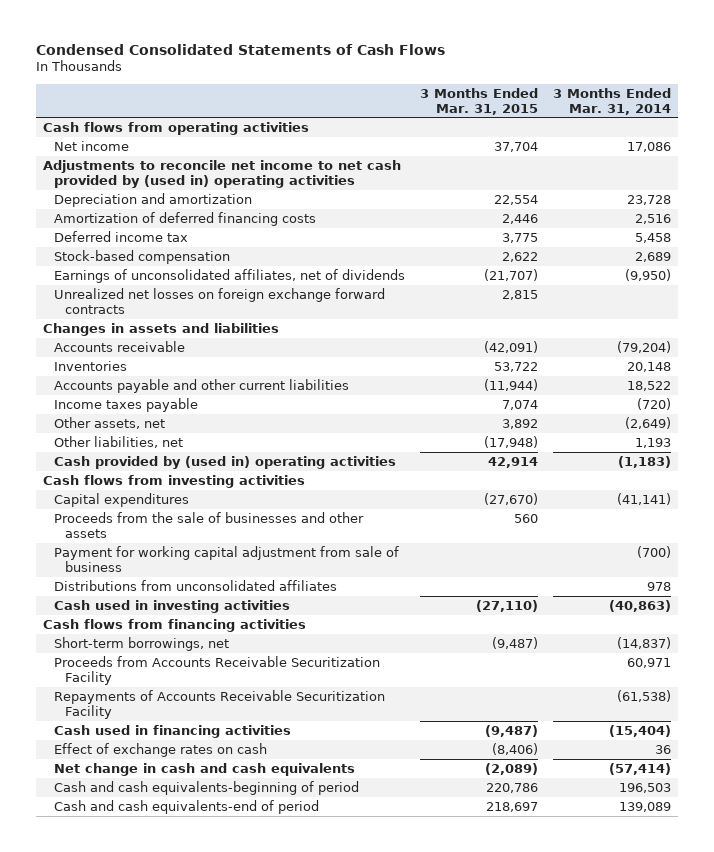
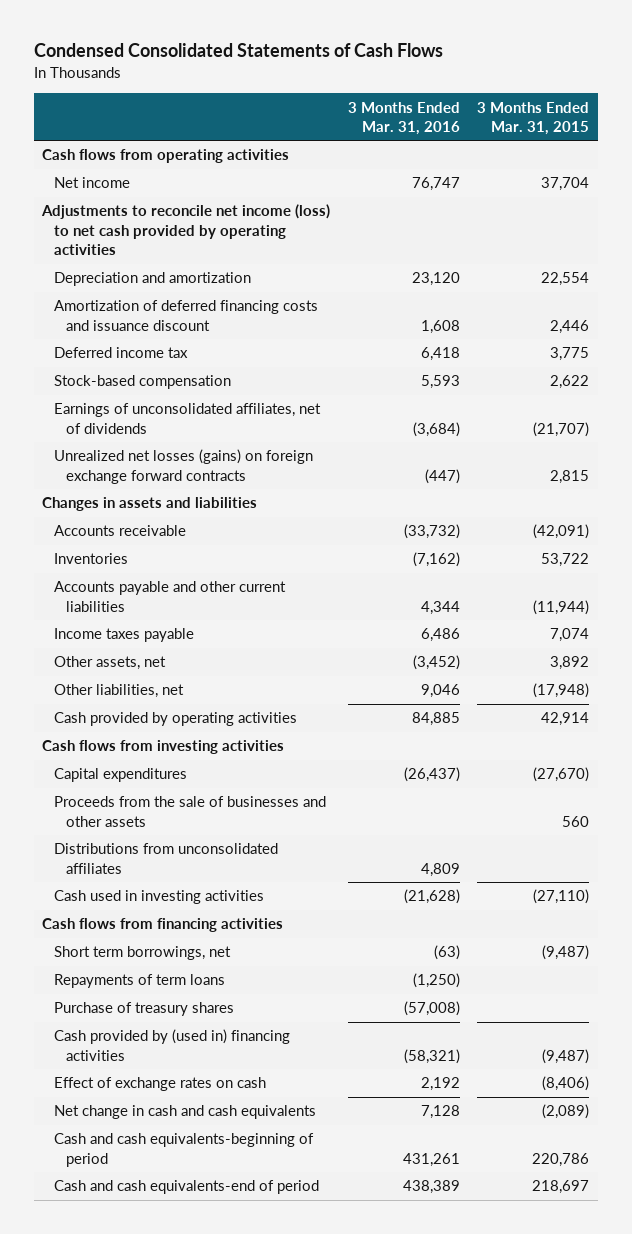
- | 3 Months Ended Mar. 31, 2015 | 3 Months Ended Mar. 31, 2014
+ | 3 Months Ended Mar. 31, 2016 | 3 Months Ended Mar. 31, 2015
- Adjustments to reconcile net income to net cash provided by (used in) operating activities
+ Adjustments to reconcile net income (loss) to net cash provided by operating activities
- Amortization of deferred financing costs | 2,446 | 2,516
+ Amortization of deferred financing costs and issuance discount | 1,608 | 2,446
- Unrealized net losses on foreign exchange forward contracts | 2,815 |
+ Unrealized net losses (gains) on foreign exchange forward contracts | (447) | 2,815
- Cash provided by (used in) operating activities | 42,914 | (1,183)
+ Cash provided by operating activities | 84,885 | 42,914
- Payment for working capital adjustment from sale of business | | (700)
- Short-term borrowings, net | (9,487) | (14,837)
- Proceeds from Accounts Receivable Securitization Facility | | 60,971
- Repayments of Accounts Receivable Securitization Facility | | (61,538)
- Cash used in financing activities | (9,487) | (15,404)
+ Short term borrowings, net | (63) | (9,487)
+ Repayments of term loans | (1,250) |
+ Purchase of treasury shares | (57,008) |
+ Cash provided by (used in) financing activities | (58,321) | (9,487)

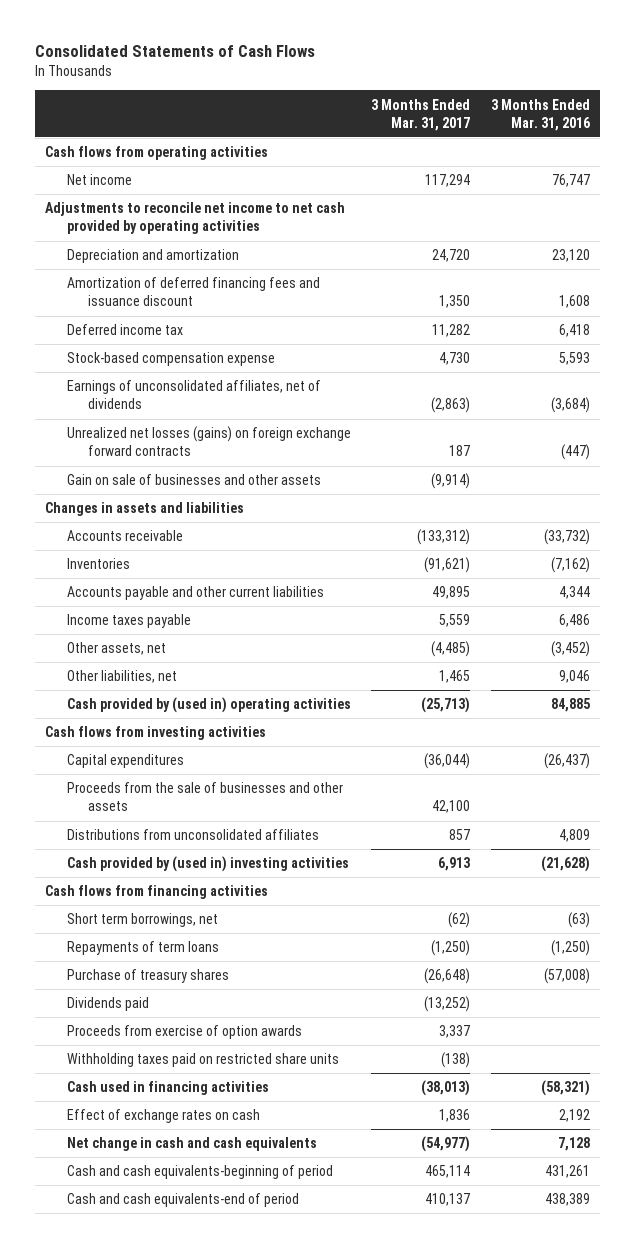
- Condensed Consolidated Statements of Cash Flows
+ Consolidated Statements of Cash Flows
- | 3 Months Ended Mar. 31, 2016 | 3 Months Ended Mar. 31, 2015
+ | 3 Months Ended Mar. 31, 2017 | 3 Months Ended Mar. 31, 2016
- Adjustments to reconcile net income (loss) to net cash provided by operating activities
+ Adjustments to reconcile net income to net cash provided by operating activities
- Amortization of deferred financing costs and issuance discount | 1,608 | 2,446
+ Amortization of deferred financing fees and issuance discount | 1,350 | 1,608
- Stock-based compensation | 5,593 | 2,622
+ Stock-based compensation expense | 4,730 | 5,593
+ Gain on sale of businesses and other assets | (9,914) |
- Cash provided by operating activities | 84,885 | 42,914
+ Cash provided by (used in) operating activities | (25,713) | 84,885
- Cash used in investing activities | (21,628) | (27,110)
+ Cash provided by (used in) investing activities | 6,913 | (21,628)
- Cash provided by (used in) financing activities | (58,321) | (9,487)
+ Dividends paid | (13,252) |
+ Proceeds from exercise of option awards | 3,337 |
+ Withholding taxes paid on restricted share units | (138) |
+ Cash used in financing activities | (38,013) | (58,321)

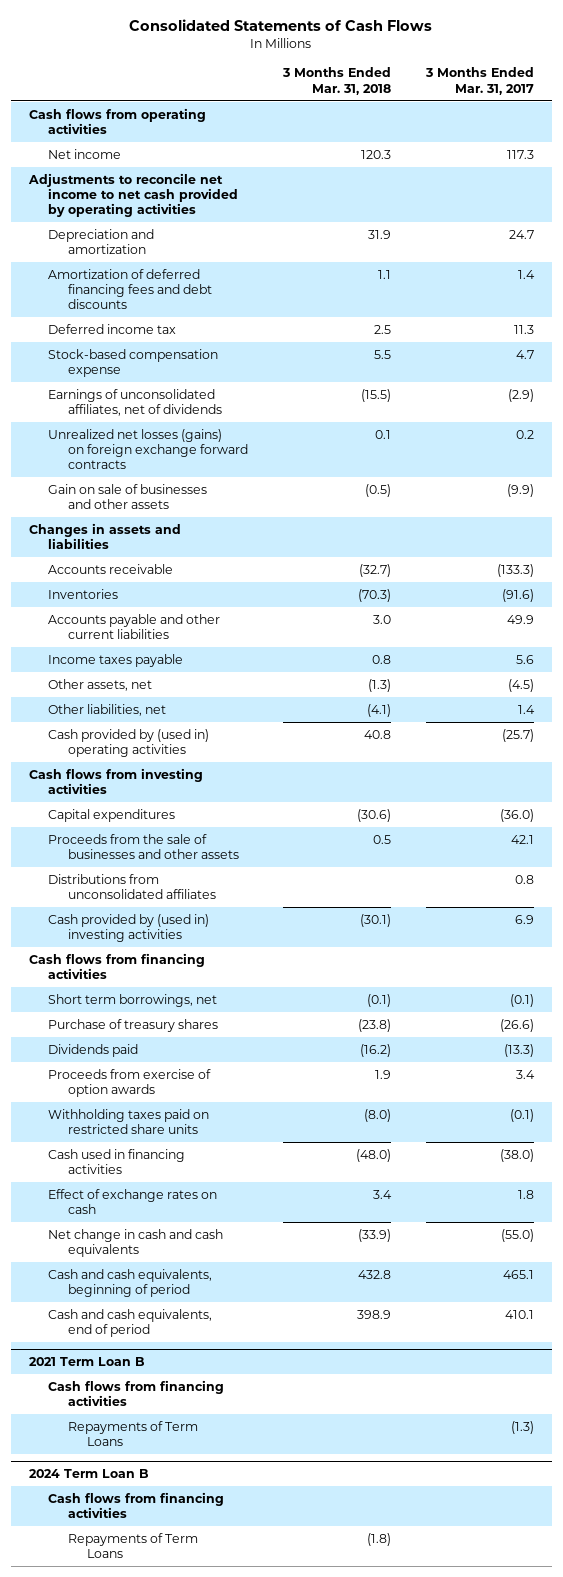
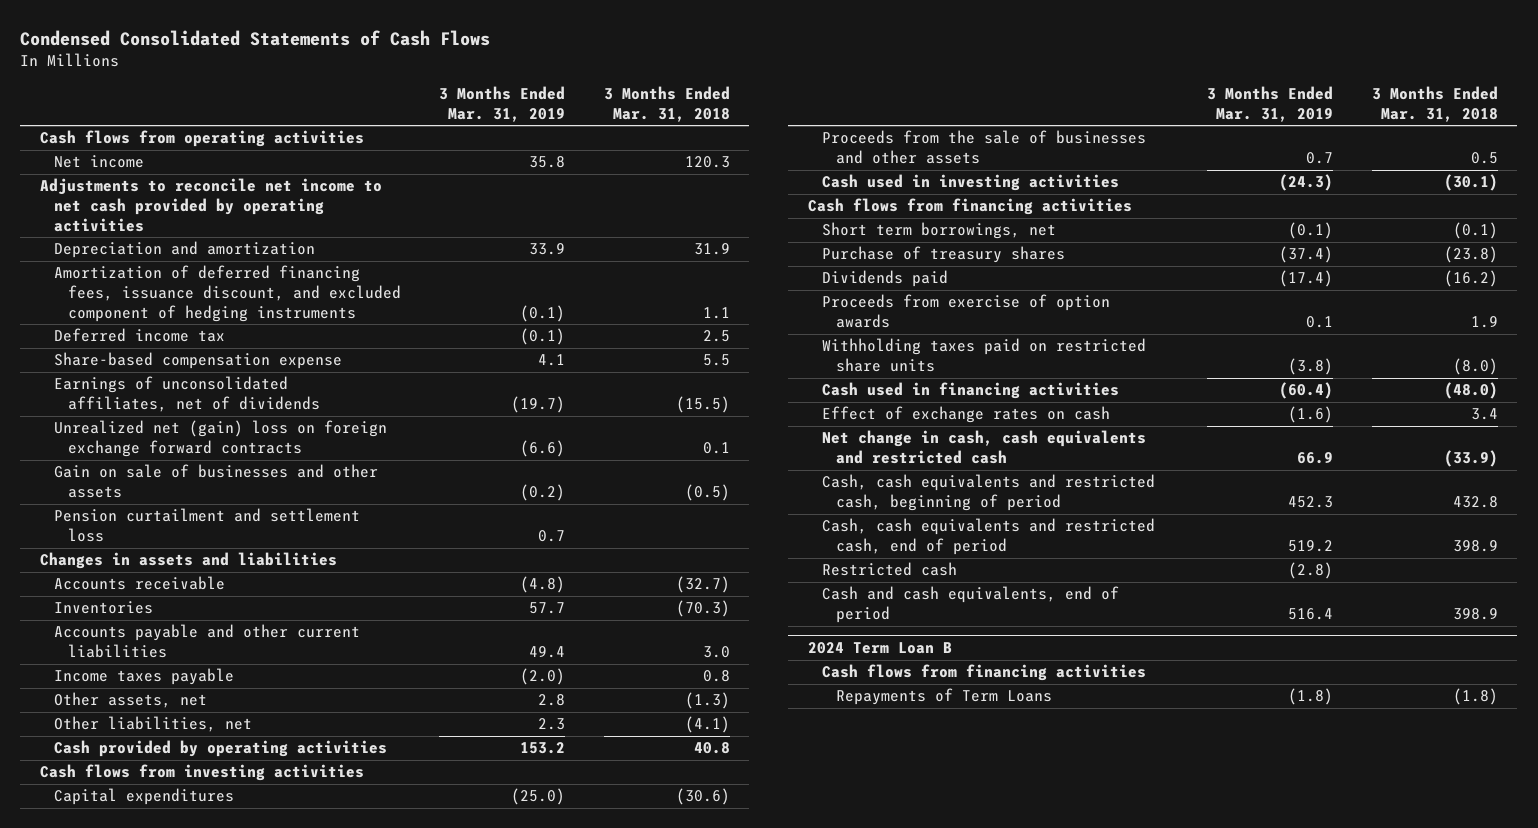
- Consolidated Statements of Cash Flows
+ Condensed Consolidated Statements of Cash Flows
- | 3 Months Ended Mar. 31, 2018 | 3 Months Ended Mar. 31, 2017
+ | 3 Months Ended Mar. 31, 2019 | 3 Months Ended Mar. 31, 2018
- Amortization of deferred financing fees and debt discounts | 1.1 | 1.4
+ Amortization of deferred financing fees, issuance discount, and excluded component of hedging instruments | (0.1) | 1.1
- Stock-based compensation expense | 5.5 | 4.7
+ Share-based compensation expense | 4.1 | 5.5
- Unrealized net losses (gains) on foreign exchange forward contracts | 0.1 | 0.2
+ Unrealized net (gain) loss on foreign exchange forward contracts | (6.6) | 0.1
+ Pension curtailment and settlement loss | 0.7 |
- Cash provided by (used in) operating activities | 40.8 | (25.7)
+ Cash provided by operating activities | 153.2 | 40.8
- Distributions from unconsolidated affiliates | | 0.8
- Cash provided by (used in) investing activities | (30.1) | 6.9
+ Cash used in investing activities | (24.3) | (30.1)
- Net change in cash and cash equivalents | (33.9) | (55.0)
- Cash and cash equivalents, beginning of period | 432.8 | 465.1
+ Net change in cash, cash equivalents and restricted cash | 66.9 | (33.9)
+ Cash, cash equivalents and restricted cash, beginning of period | 452.3 | 432.8
+ Cash, cash equivalents and restricted cash, end of period | 519.2 | 398.9
+ Restricted cash | (2.8) |
- 2021 Term Loan B
- Cash flows from financing activities
- Repayments of Term Loans | | (1.3)

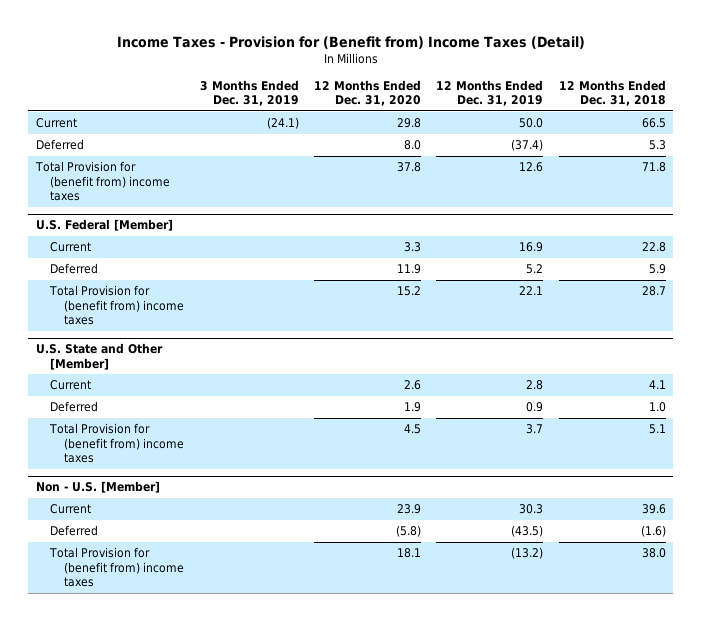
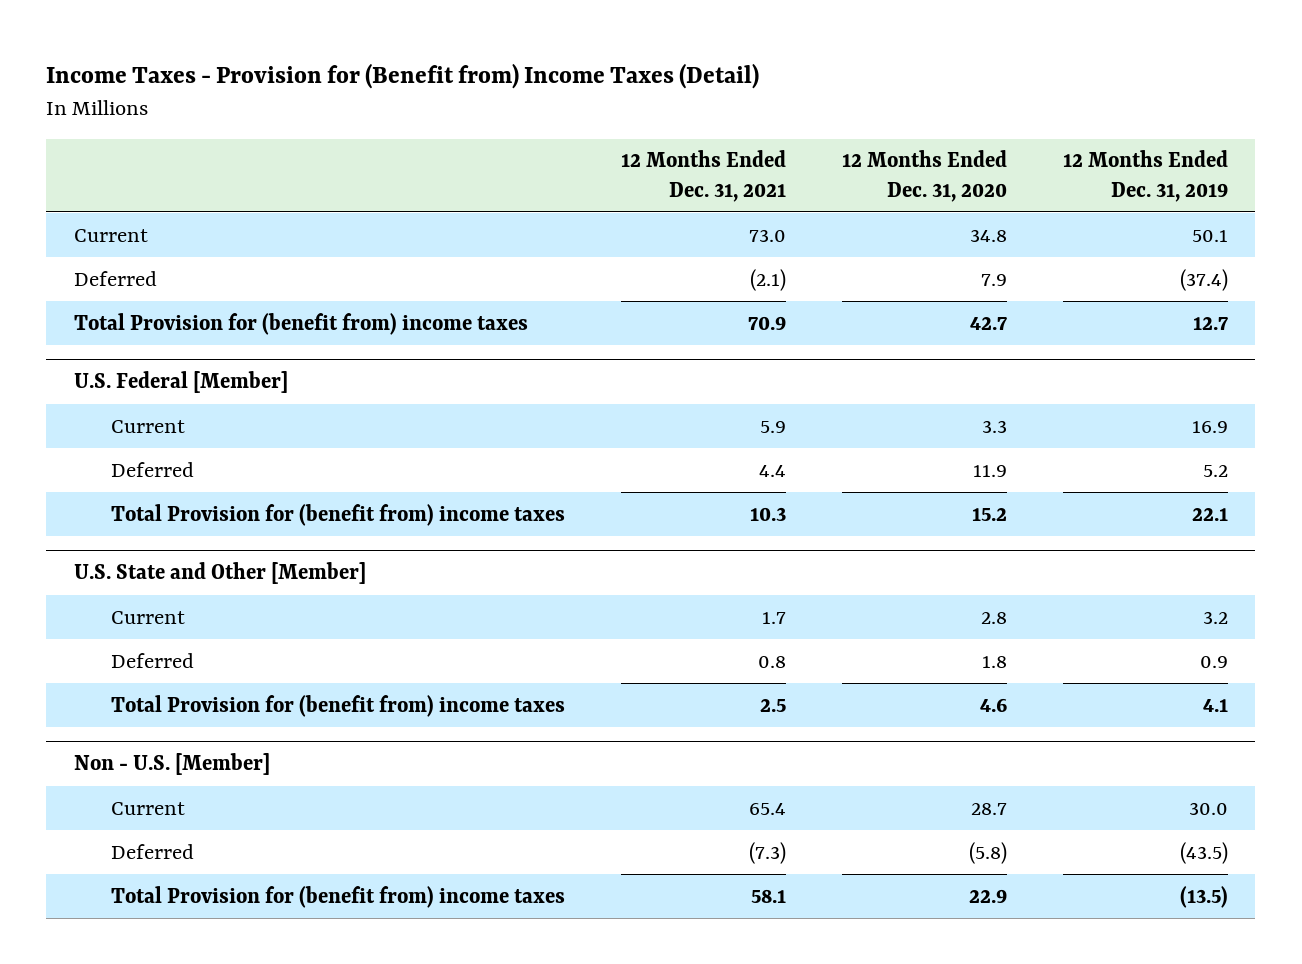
- | 3 Months Ended Dec. 31, 2019 | 12 Months Ended Dec. 31, 2020 | 12 Months Ended Dec. 31, 2019 | 12 Months Ended Dec. 31, 2018
+ | 12 Months Ended Dec. 31, 2021 | 12 Months Ended Dec. 31, 2020 | 12 Months Ended Dec. 31, 2019
- Current | (24.1) | 29.8 | 50.0 | 66.5
- Deferred | | 8.0 | (37.4) | 5.3
- Total Provision for (benefit from) income taxes | | 37.8 | 12.6 | 71.8
+ Current | 73.0 | 34.8 | 50.1
+ Deferred | (2.1) | 7.9 | (37.4)
+ Total Provision for (benefit from) income taxes | 70.9 | 42.7 | 12.7
@ U.S. State and Other [Member]
- Current | | 2.6 | 2.8 | 4.1
- Deferred | | 1.9 | 0.9 | 1.0
- Total Provision for (benefit from) income taxes | | 4.5 | 3.7 | 5.1
+ Current | 1.7 | 2.8 | 3.2
+ Deferred | 0.8 | 1.8 | 0.9
+ Total Provision for (benefit from) income taxes | 2.5 | 4.6 | 4.1
@ Non - U.S. [Member]
- Current | | 23.9 | 30.3 | 39.6
+ Current | 65.4 | 28.7 | 30.0
- Total Provision for (benefit from) income taxes | | 18.1 | (13.2) | 38.0
+ Total Provision for (benefit from) income taxes | 58.1 | 22.9 | (13.5)

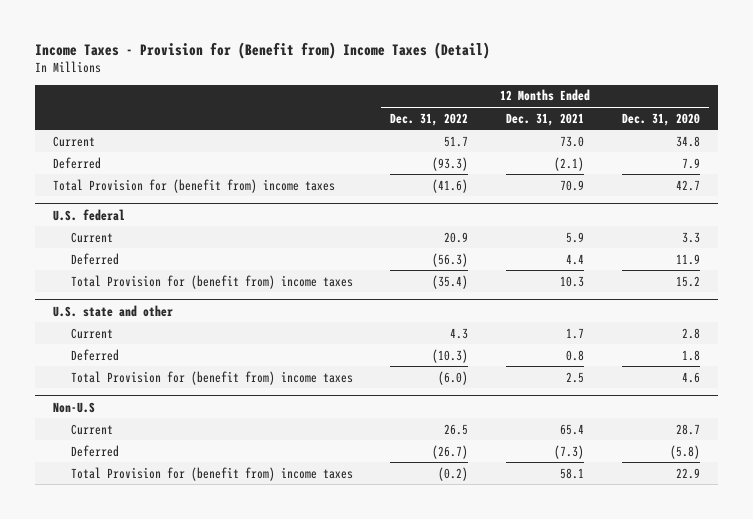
- | 12 Months Ended Dec. 31, 2021 | 12 Months Ended Dec. 31, 2020 | 12 Months Ended Dec. 31, 2019
+ | 12 Months Ended Dec. 31, 2022 | 12 Months Ended Dec. 31, 2021 | 12 Months Ended Dec. 31, 2020
- U.S. Federal [Member]
+ U.S. federal
- U.S. State and Other [Member]
+ U.S. state and other
- Non - U.S. [Member]
+ Non-U.S

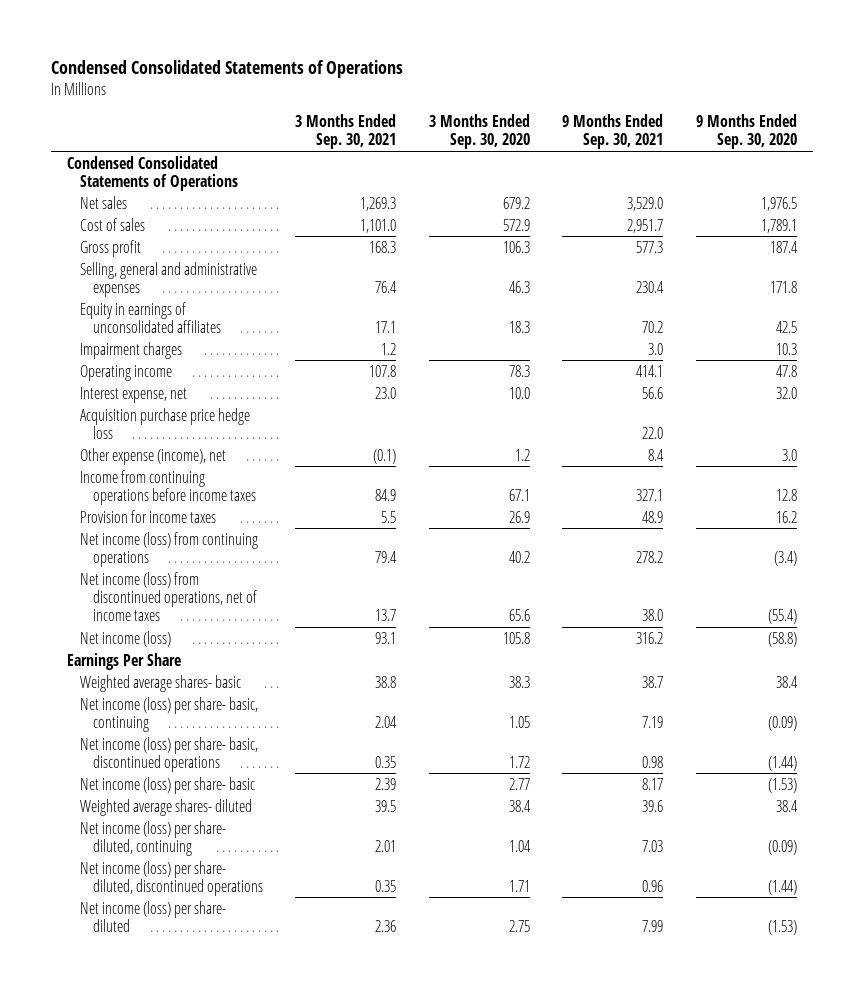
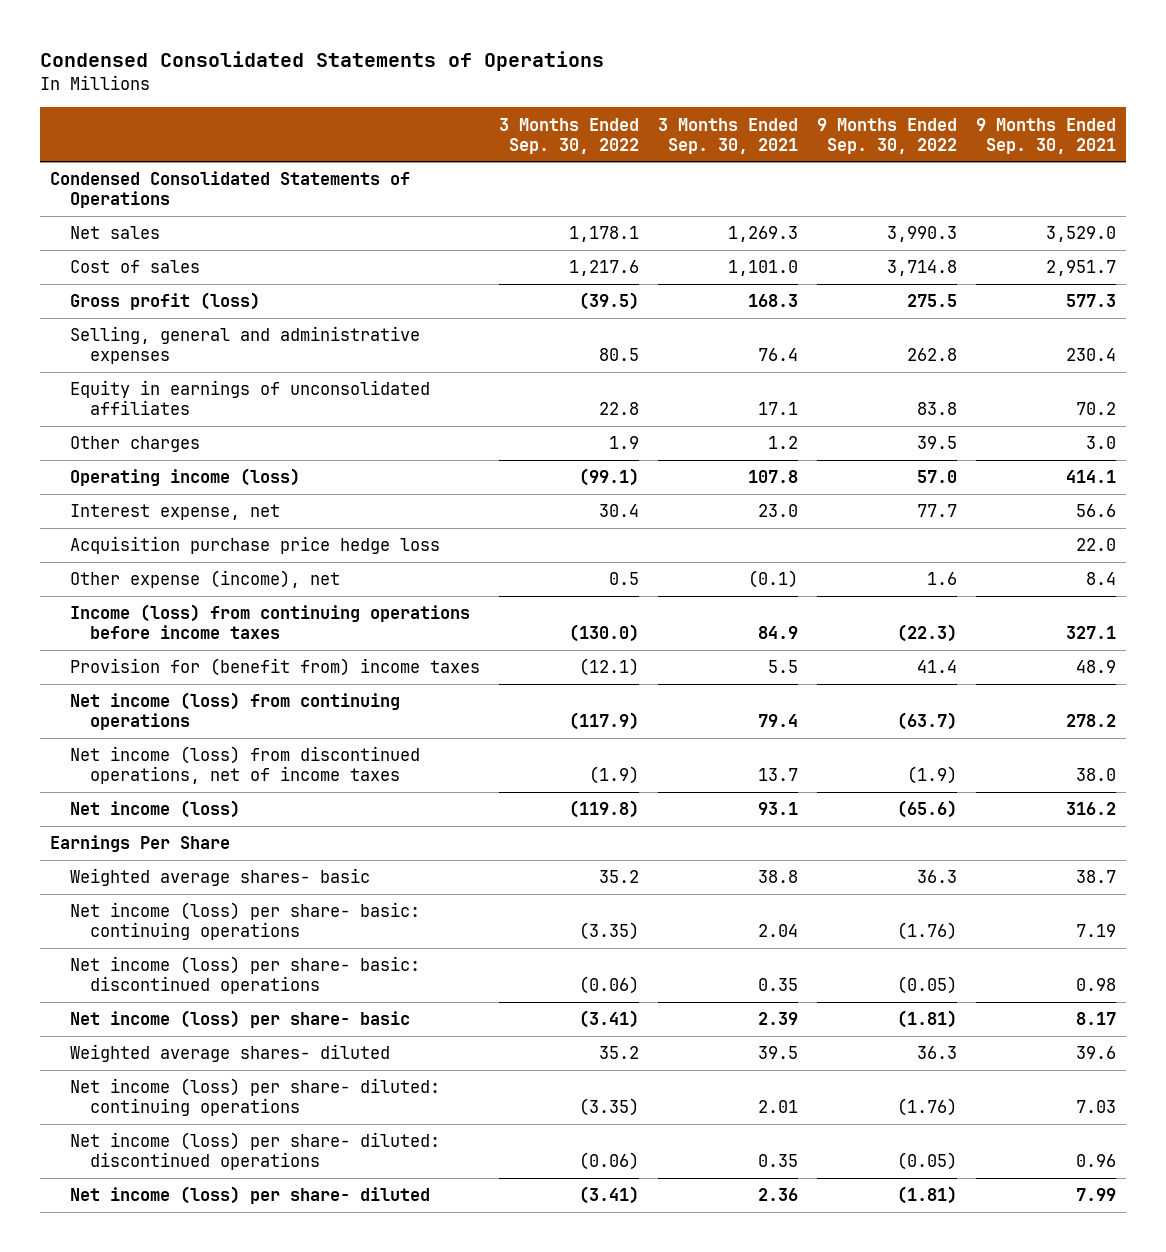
- | 3 Months Ended Sep. 30, 2021 | 3 Months Ended Sep. 30, 2020 | 9 Months Ended Sep. 30, 2021 | 9 Months Ended Sep. 30, 2020
+ | 3 Months Ended Sep. 30, 2022 | 3 Months Ended Sep. 30, 2021 | 9 Months Ended Sep. 30, 2022 | 9 Months Ended Sep. 30, 2021
- Gross profit | 168.3 | 106.3 | 577.3 | 187.4
+ Gross profit (loss) | (39.5) | 168.3 | 275.5 | 577.3
- Impairment charges | 1.2 | | 3.0 | 10.3
- Operating income | 107.8 | 78.3 | 414.1 | 47.8
+ Other charges | 1.9 | 1.2 | 39.5 | 3.0
+ Operating income (loss) | (99.1) | 107.8 | 57.0 | 414.1
- Income from continuing operations before income taxes | 84.9 | 67.1 | 327.1 | 12.8
- Provision for income taxes | 5.5 | 26.9 | 48.9 | 16.2
+ Income (loss) from continuing operations before income taxes | (130.0) | 84.9 | (22.3) | 327.1
+ Provision for (benefit from) income taxes | (12.1) | 5.5 | 41.4 | 48.9
- Net income (loss) per share- basic, continuing | 2.04 | 1.05 | 7.19 | (0.09)
- Net income (loss) per share- basic, discontinued operations | 0.35 | 1.72 | 0.98 | (1.44)
+ Net income (loss) per share- basic: continuing operations | (3.35) | 2.04 | (1.76) | 7.19
+ Net income (loss) per share- basic: discontinued operations | (0.06) | 0.35 | (0.05) | 0.98
- Net income (loss) per share- diluted, continuing | 2.01 | 1.04 | 7.03 | (0.09)
- Net income (loss) per share- diluted, discontinued operations | 0.35 | 1.71 | 0.96 | (1.44)
+ Net income (loss) per share- diluted: continuing operations | (3.35) | 2.01 | (1.76) | 7.03
+ Net income (loss) per share- diluted: discontinued operations | (0.06) | 0.35 | (0.05) | 0.96

